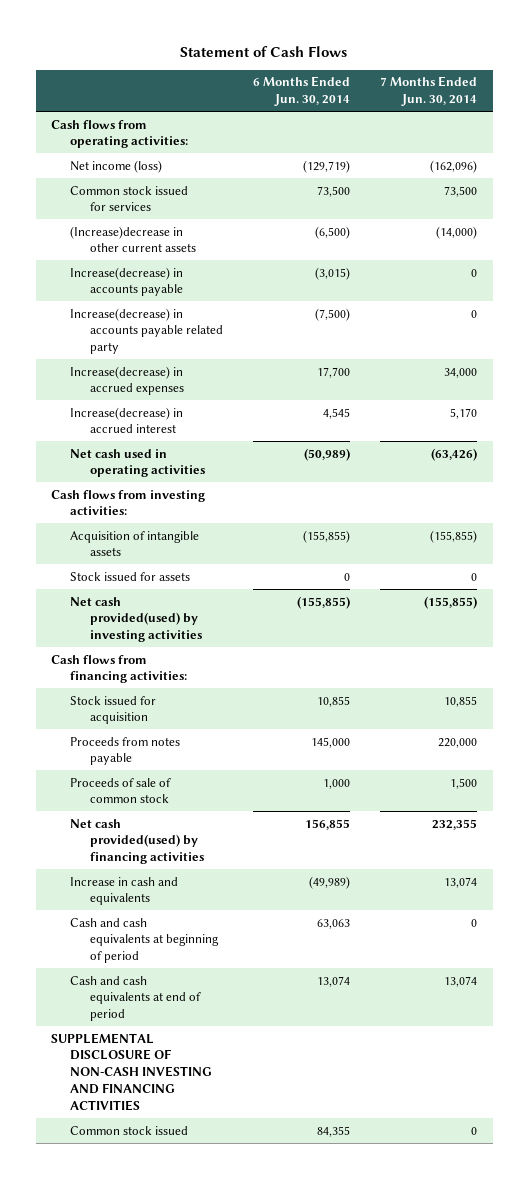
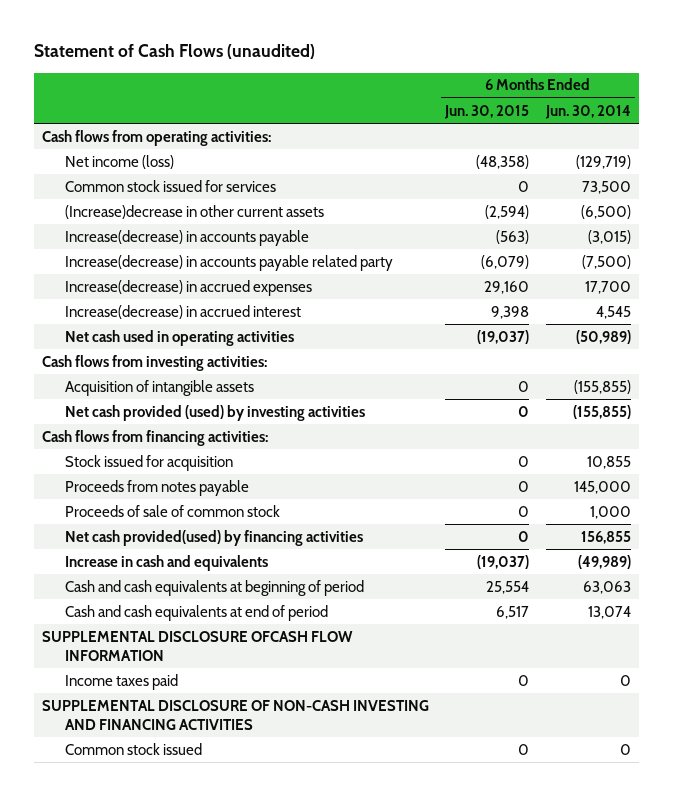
- Statement of Cash Flows
+ Statement of Cash Flows (unaudited)
- | 6 Months Ended Jun. 30, 2014 | 7 Months Ended Jun. 30, 2014
+ | 6 Months Ended Jun. 30, 2015 | 6 Months Ended Jun. 30, 2014
- Stock issued for assets | 0 | 0
- Net cash provided(used) by investing activities | (155,855) | (155,855)
+ Net cash provided (used) by investing activities | 0 | (155,855)
+ SUPPLEMENTAL DISCLOSURE OFCASH FLOW INFORMATION
+ Income taxes paid | 0 | 0
- Common stock issued | 84,355 | 0
+ Common stock issued | 0 | 0

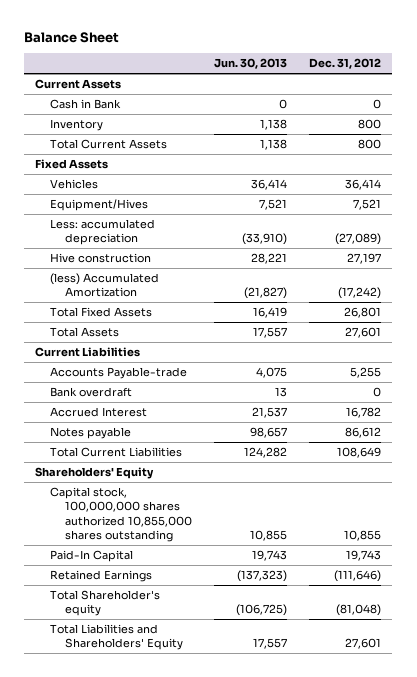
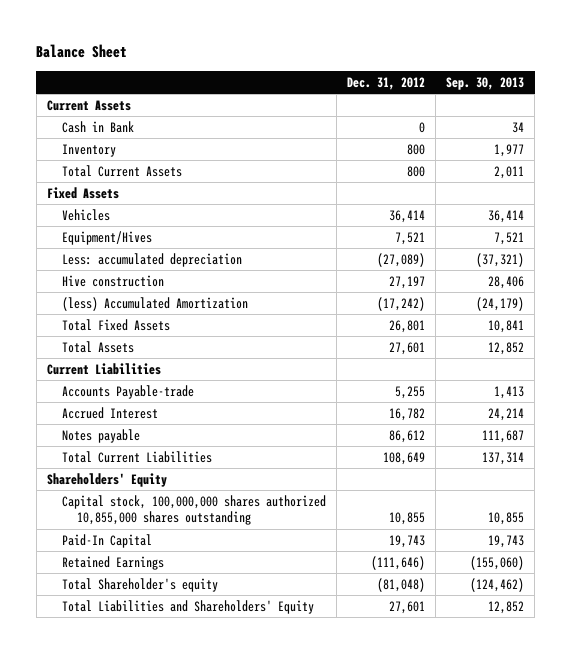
- | Jun. 30, 2013 | Dec. 31, 2012
+ | Dec. 31, 2012 | Sep. 30, 2013
- Bank overdraft | 13 | 0

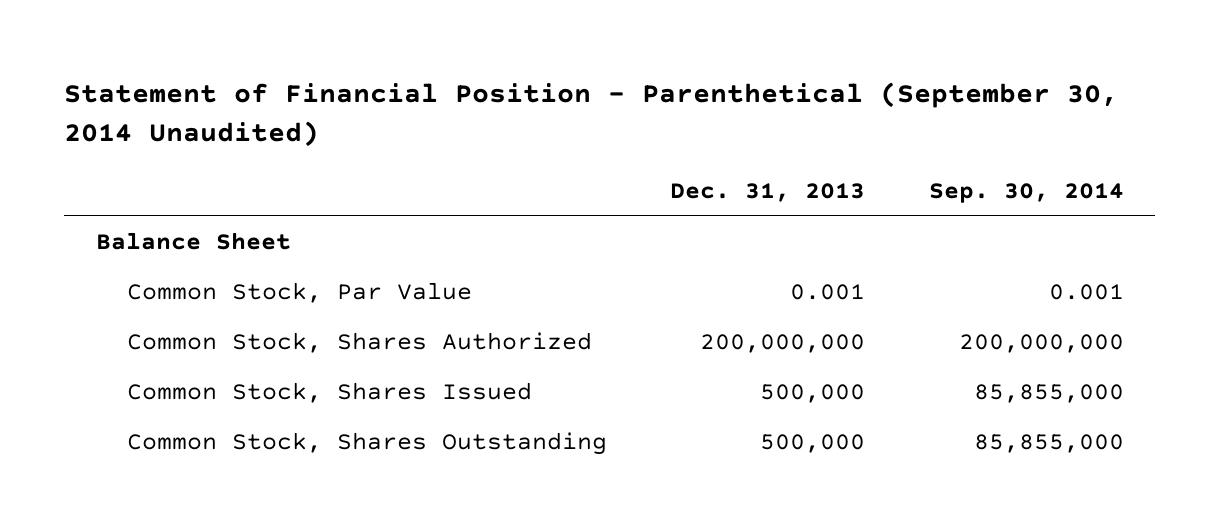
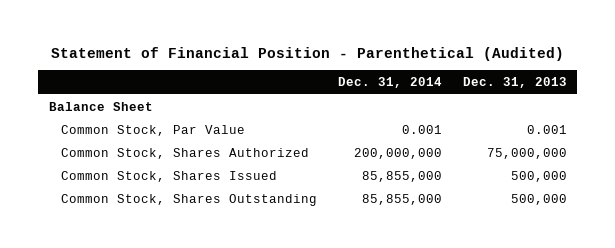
- Statement of Financial Position - Parenthetical (September 30, 2014 Unaudited)
+ Statement of Financial Position - Parenthetical (Audited)
- | Dec. 31, 2013 | Sep. 30, 2014
+ | Dec. 31, 2014 | Dec. 31, 2013
- Common Stock, Shares Authorized | 200,000,000 | 200,000,000
+ Common Stock, Shares Authorized | 200,000,000 | 75,000,000

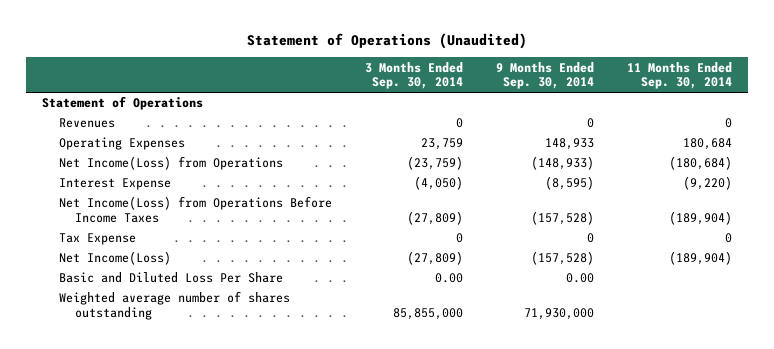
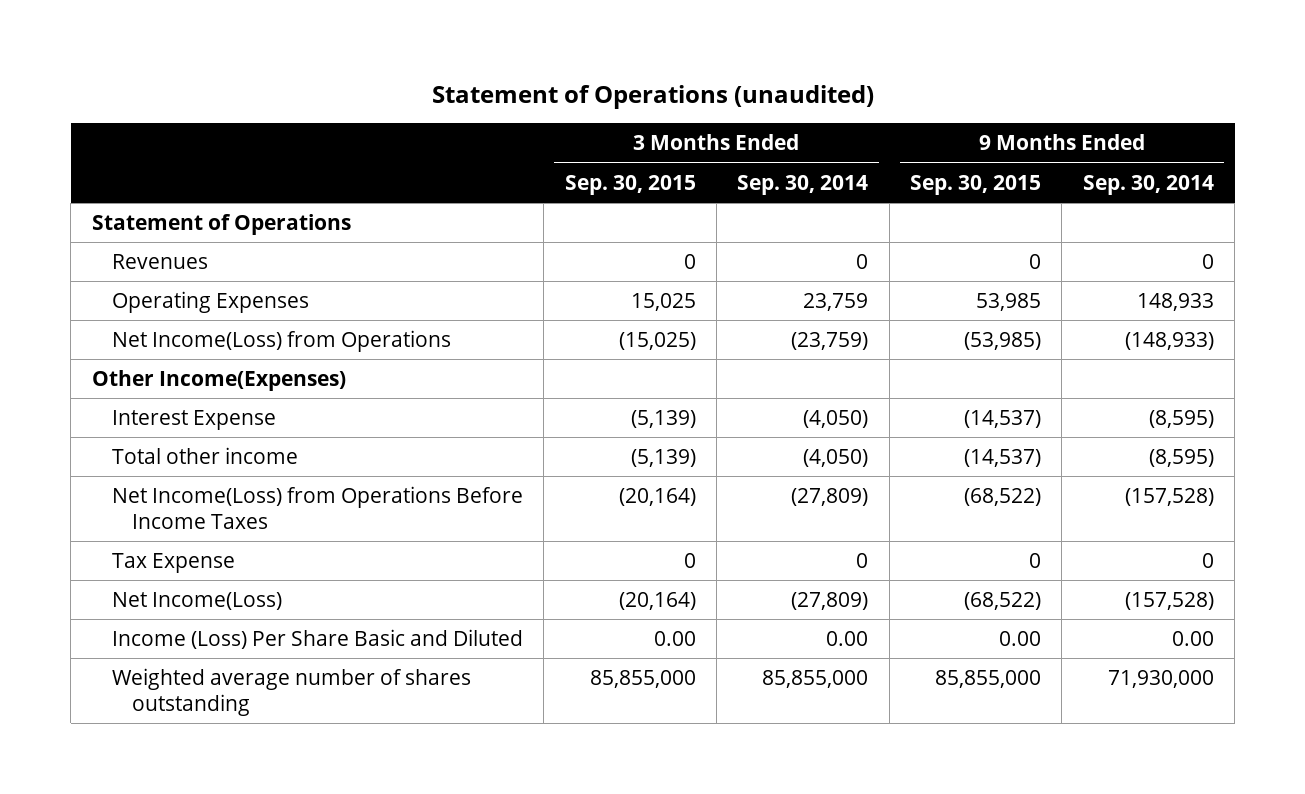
- Statement of Operations (Unaudited)
+ Statement of Operations (unaudited)
- | 3 Months Ended Sep. 30, 2014 | 9 Months Ended Sep. 30, 2014 | 11 Months Ended Sep. 30, 2014
+ | 3 Months Ended Sep. 30, 2015 | 3 Months Ended Sep. 30, 2014 | 9 Months Ended Sep. 30, 2015 | 9 Months Ended Sep. 30, 2014
+ Other Income(Expenses)
+ Total other income | (5,139) | (4,050) | (14,537) | (8,595)
- Basic and Diluted Loss Per Share | 0.00 | 0.00 |
+ Income (Loss) Per Share Basic and Diluted | 0.00 | 0.00 | 0.00 | 0.00

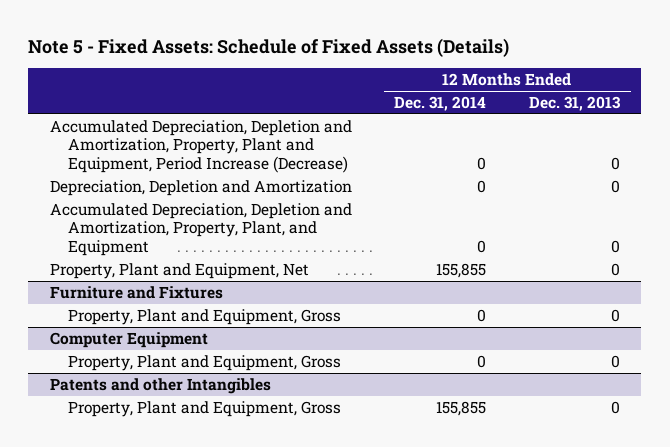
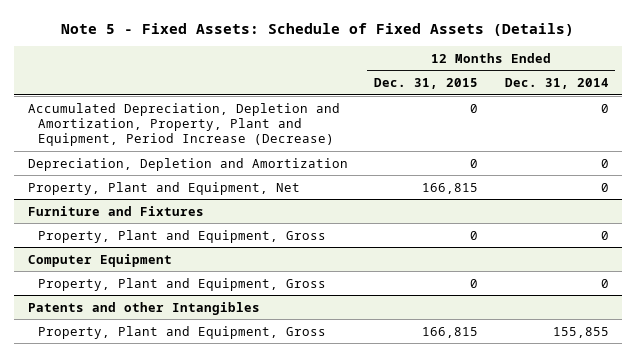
- | 12 Months Ended Dec. 31, 2014 | 12 Months Ended Dec. 31, 2013
+ | 12 Months Ended Dec. 31, 2015 | 12 Months Ended Dec. 31, 2014
- Accumulated Depreciation, Depletion and Amortization, Property, Plant, and Equipment | 0 | 0
- Property, Plant and Equipment, Net | 155,855 | 0
+ Property, Plant and Equipment, Net | 166,815 | 0

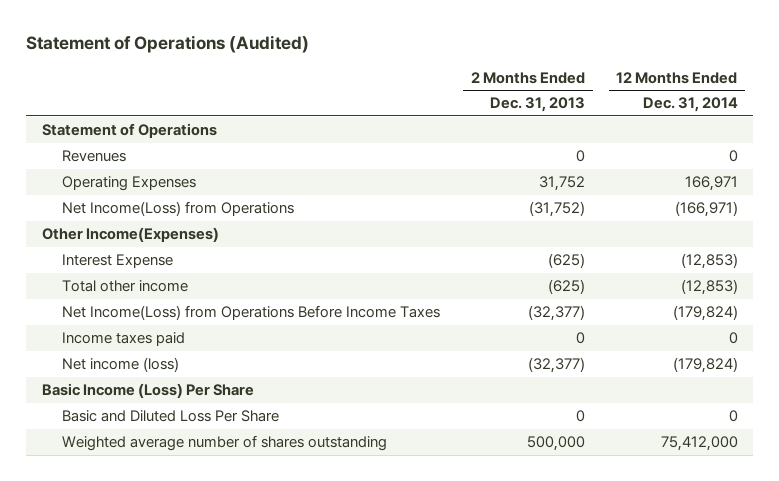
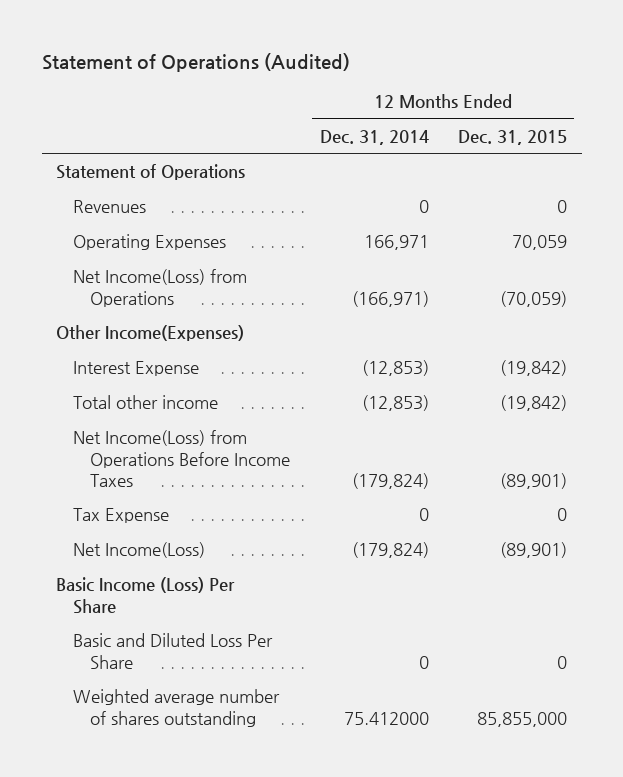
- | 2 Months Ended Dec. 31, 2013 | 12 Months Ended Dec. 31, 2014
+ | 12 Months Ended Dec. 31, 2014 | 12 Months Ended Dec. 31, 2015
- Income taxes paid | 0 | 0
- Net income (loss) | (32,377) | (179,824)
+ Tax Expense | 0 | 0
+ Net Income(Loss) | (179,824) | (89,901)
- Weighted average number of shares outstanding | 500,000 | 75,412,000
+ Weighted average number of shares outstanding | 75.412000 | 85,855,000

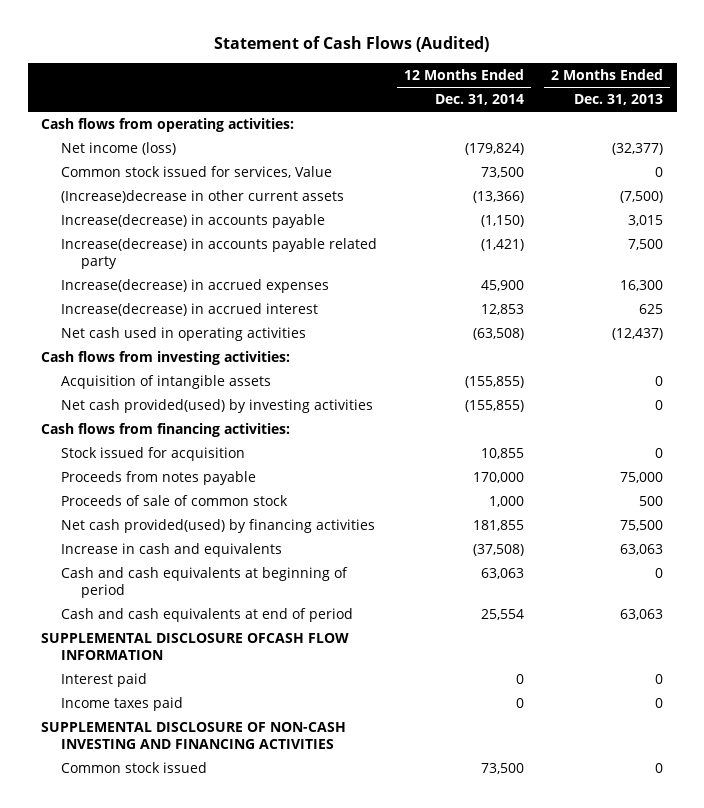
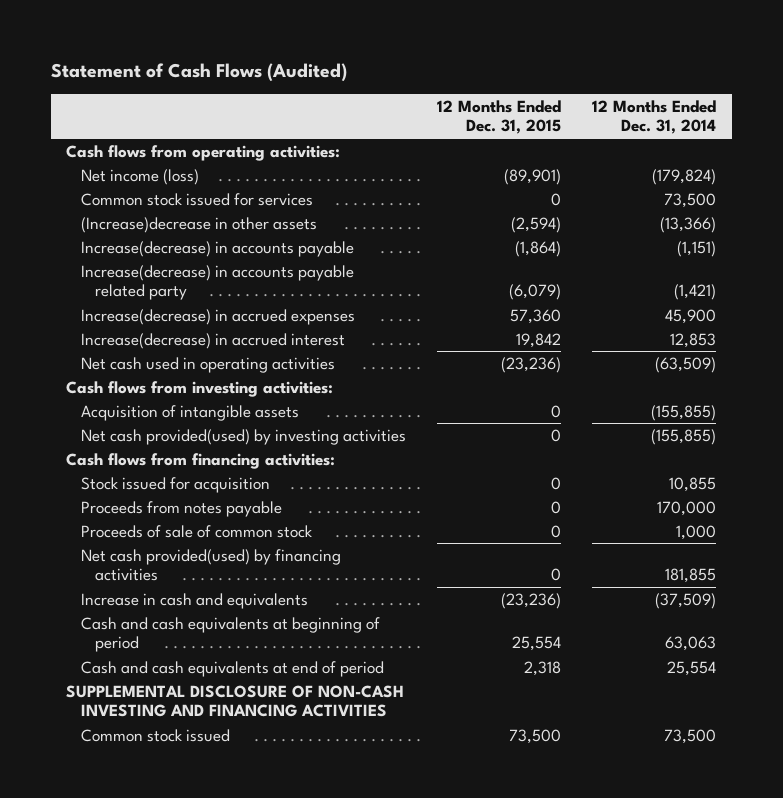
- | 12 Months Ended Dec. 31, 2014 | 2 Months Ended Dec. 31, 2013
+ | 12 Months Ended Dec. 31, 2015 | 12 Months Ended Dec. 31, 2014
- Common stock issued for services, Value | 73,500 | 0
- (Increase)decrease in other current assets | (13,366) | (7,500)
- Increase(decrease) in accounts payable | (1,150) | 3,015
+ Common stock issued for services | 0 | 73,500
+ (Increase)decrease in other assets | (2,594) | (13,366)
+ Increase(decrease) in accounts payable | (1,864) | (1,151)
- Net cash used in operating activities | (63,508) | (12,437)
+ Net cash used in operating activities | (23,236) | (63,509)
- Increase in cash and equivalents | (37,508) | 63,063
+ Increase in cash and equivalents | (23,236) | (37,509)
- SUPPLEMENTAL DISCLOSURE OFCASH FLOW INFORMATION
- Interest paid | 0 | 0
- Income taxes paid | 0 | 0

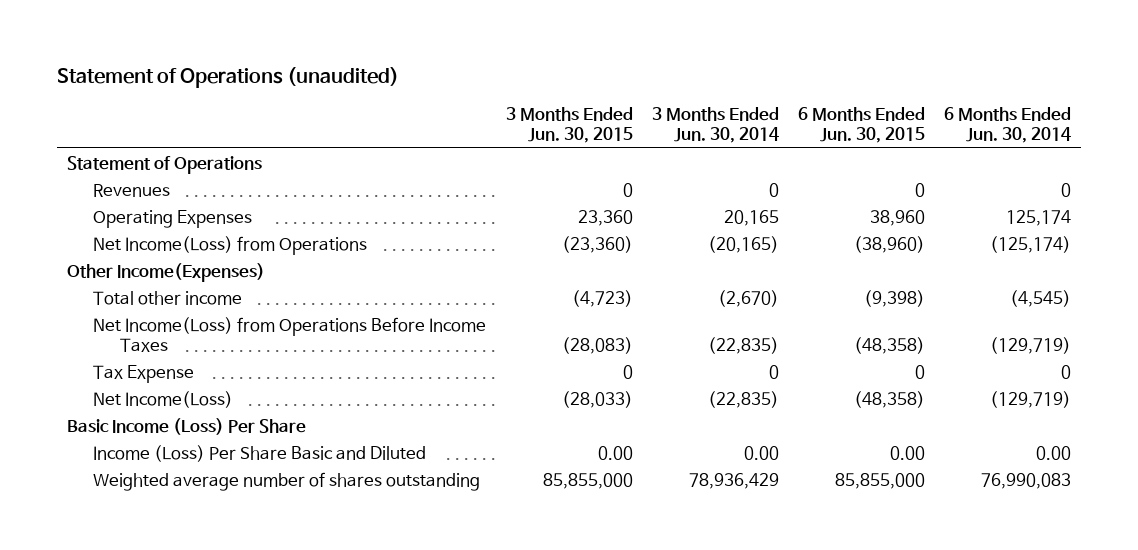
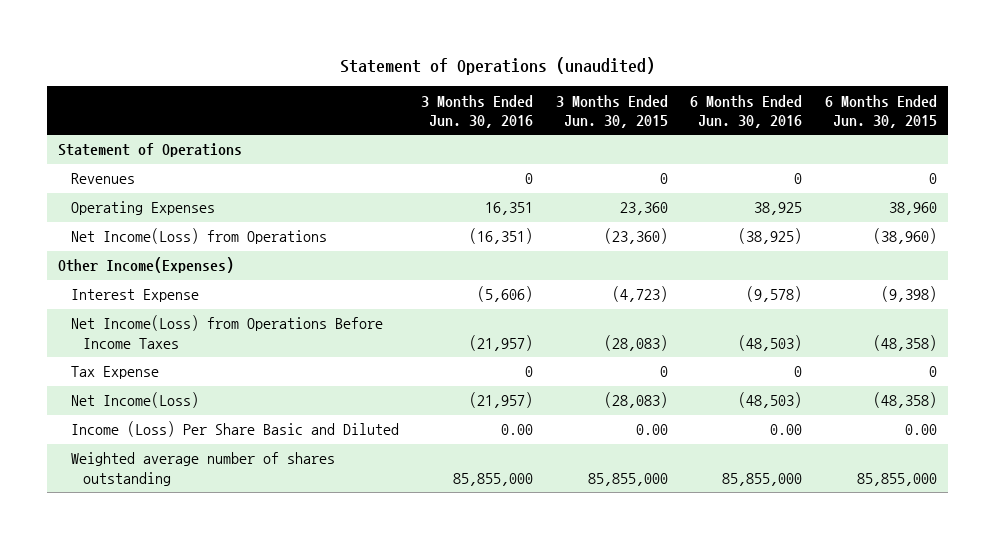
- | 3 Months Ended Jun. 30, 2015 | 3 Months Ended Jun. 30, 2014 | 6 Months Ended Jun. 30, 2015 | 6 Months Ended Jun. 30, 2014
+ | 3 Months Ended Jun. 30, 2016 | 3 Months Ended Jun. 30, 2015 | 6 Months Ended Jun. 30, 2016 | 6 Months Ended Jun. 30, 2015
- Total other income | (4,723) | (2,670) | (9,398) | (4,545)
+ Interest Expense | (5,606) | (4,723) | (9,578) | (9,398)
- Net Income(Loss) | (28,033) | (22,835) | (48,358) | (129,719)
- Basic Income (Loss) Per Share
+ Net Income(Loss) | (21,957) | (28,083) | (48,503) | (48,358)

